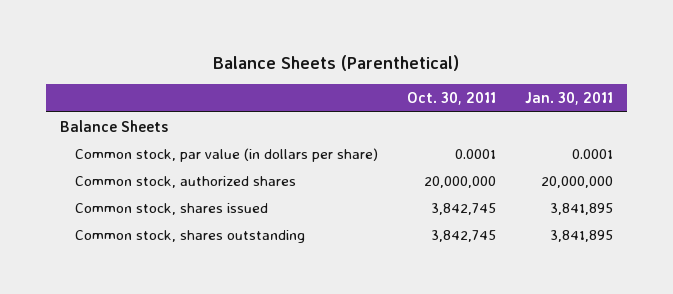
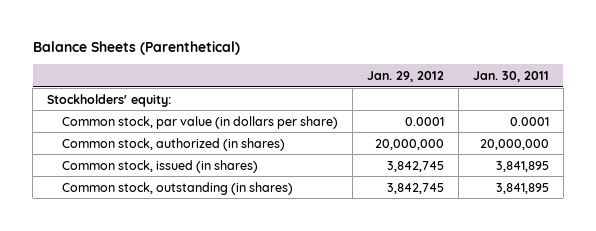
- | Oct. 30, 2011 | Jan. 30, 2011
+ | Jan. 29, 2012 | Jan. 30, 2011
- Balance Sheets
+ Stockholders' equity:
- Common stock, authorized shares | 20,000,000 | 20,000,000
- Common stock, shares issued | 3,842,745 | 3,841,895
- Common stock, shares outstanding | 3,842,745 | 3,841,895
+ Common stock, authorized (in shares) | 20,000,000 | 20,000,000
+ Common stock, issued (in shares) | 3,842,745 | 3,841,895
+ Common stock, outstanding (in shares) | 3,842,745 | 3,841,895

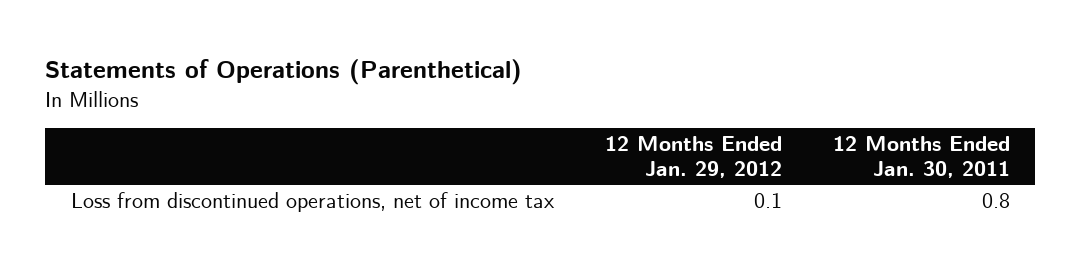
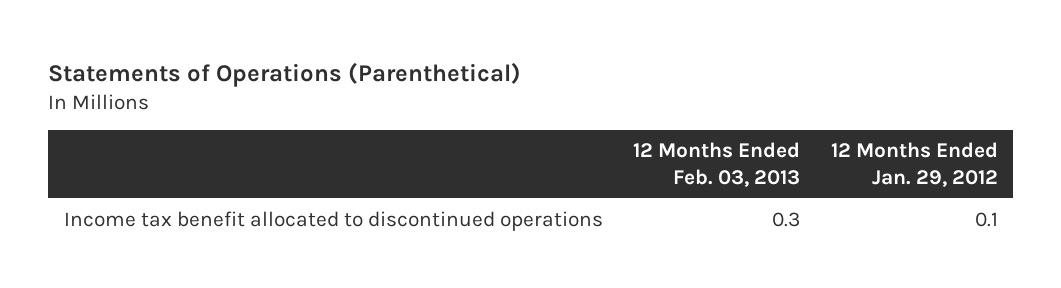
- | 12 Months Ended Jan. 29, 2012 | 12 Months Ended Jan. 30, 2011
+ | 12 Months Ended Feb. 03, 2013 | 12 Months Ended Jan. 29, 2012
- Loss from discontinued operations, net of income tax | 0.1 | 0.8
+ Income tax benefit allocated to discontinued operations | 0.3 | 0.1

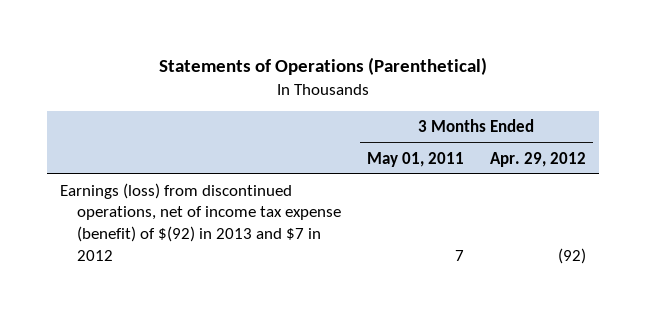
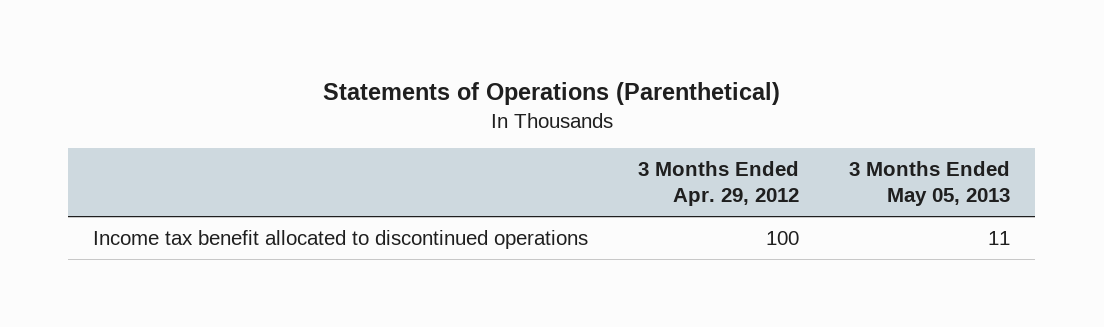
- | 3 Months Ended May 01, 2011 | 3 Months Ended Apr. 29, 2012
+ | 3 Months Ended Apr. 29, 2012 | 3 Months Ended May 05, 2013
- Earnings (loss) from discontinued operations, net of income tax expense (benefit) of $(92) in 2013 and $7 in 2012 | 7 | (92)
+ Income tax benefit allocated to discontinued operations | 100 | 11

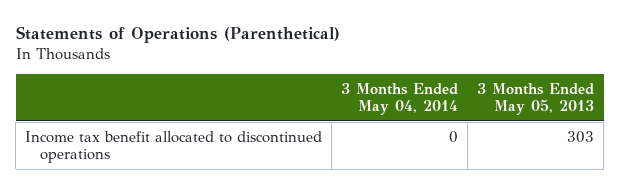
- | 3 Months Ended Apr. 29, 2012 | 3 Months Ended May 05, 2013
+ | 3 Months Ended May 04, 2014 | 3 Months Ended May 05, 2013
- Income tax benefit allocated to discontinued operations | 100 | 11
+ Income tax benefit allocated to discontinued operations | 0 | 303

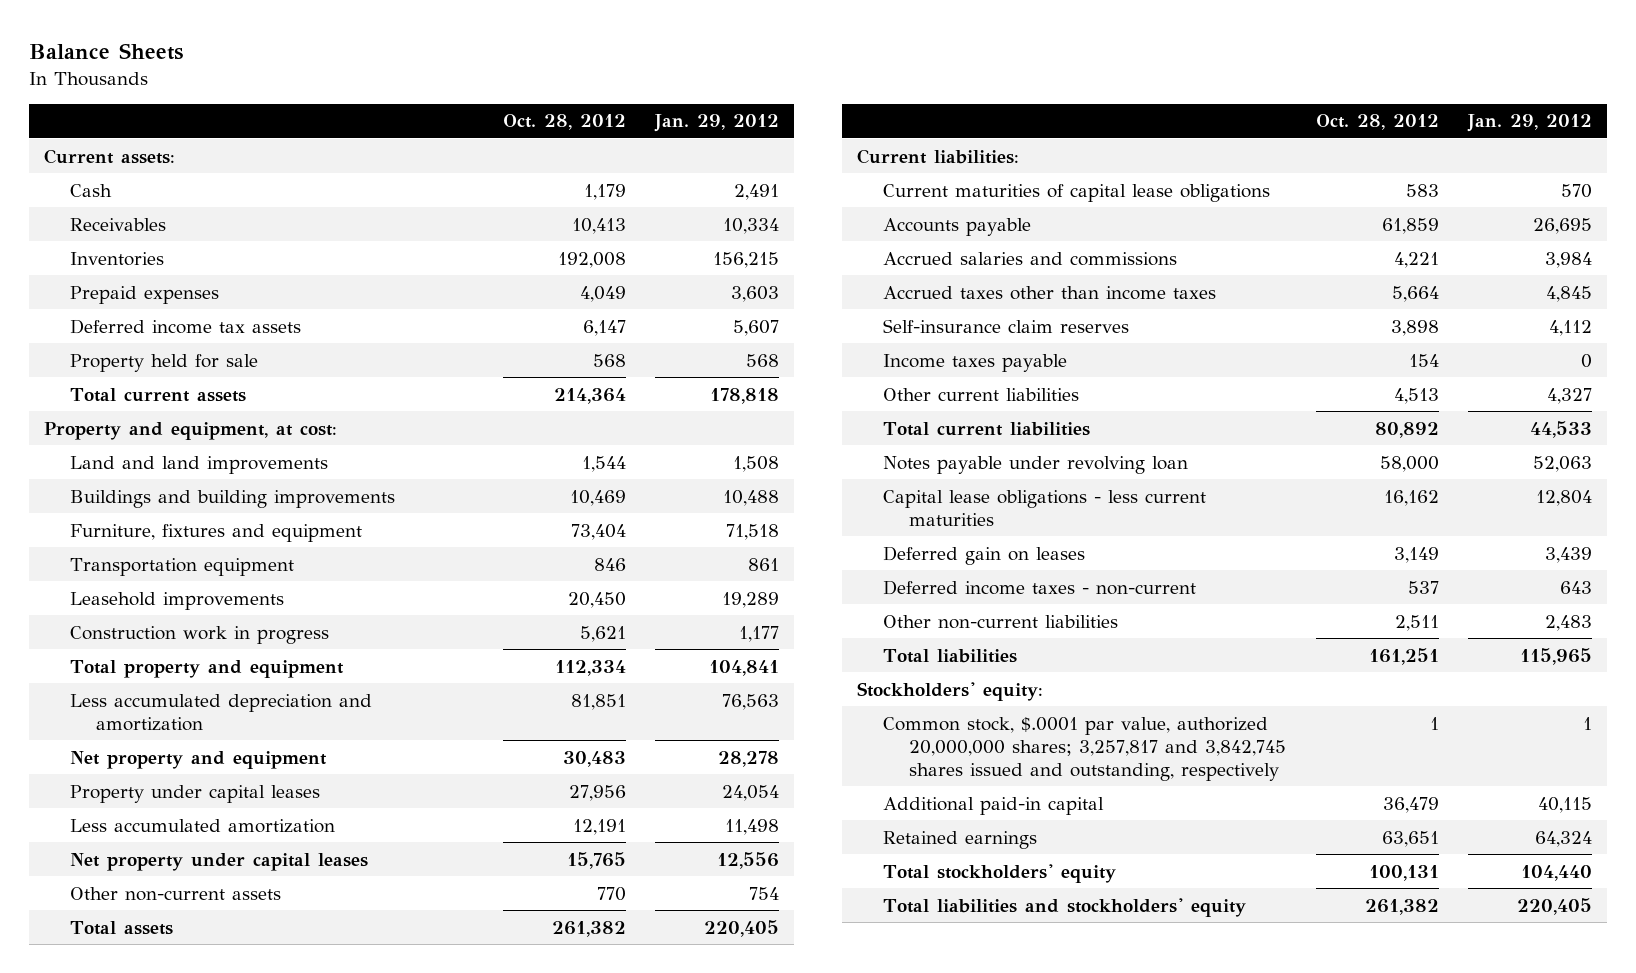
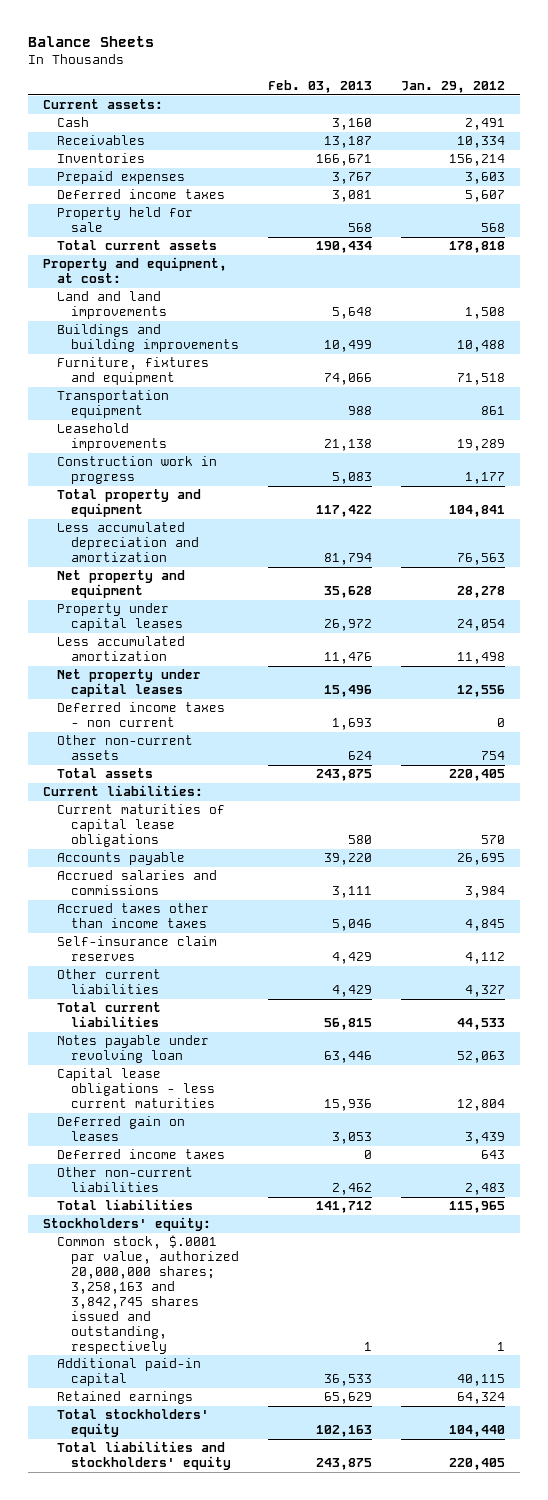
- | Oct. 28, 2012 | Jan. 29, 2012
+ | Feb. 03, 2013 | Jan. 29, 2012
- Inventories | 192,008 | 156,215
+ Inventories | 166,671 | 156,214
- Deferred income tax assets | 6,147 | 5,607
+ Deferred income taxes | 3,081 | 5,607
+ Deferred income taxes - non current | 1,693 | 0
- Income taxes payable | 154 | 0
- Deferred income taxes - non-current | 537 | 643
+ Deferred income taxes | 0 | 643
- Common stock, $.0001 par value, authorized 20,000,000 shares; 3,257,817 and 3,842,745 shares issued and outstanding, respectively | 1 | 1
+ Common stock, $.0001 par value, authorized 20,000,000 shares; 3,258,163 and 3,842,745 shares issued and outstanding, respectively | 1 | 1

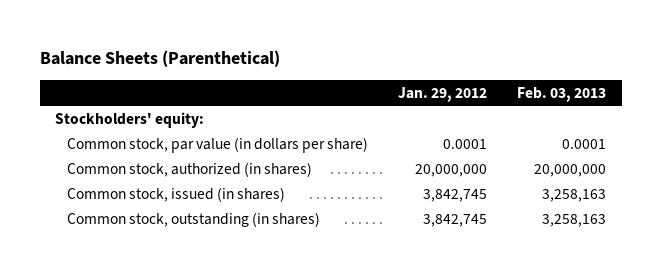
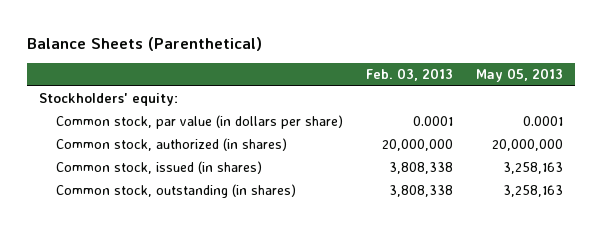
- | Jan. 29, 2012 | Feb. 03, 2013
+ | Feb. 03, 2013 | May 05, 2013
- Common stock, issued (in shares) | 3,842,745 | 3,258,163
- Common stock, outstanding (in shares) | 3,842,745 | 3,258,163
+ Common stock, issued (in shares) | 3,808,338 | 3,258,163
+ Common stock, outstanding (in shares) | 3,808,338 | 3,258,163

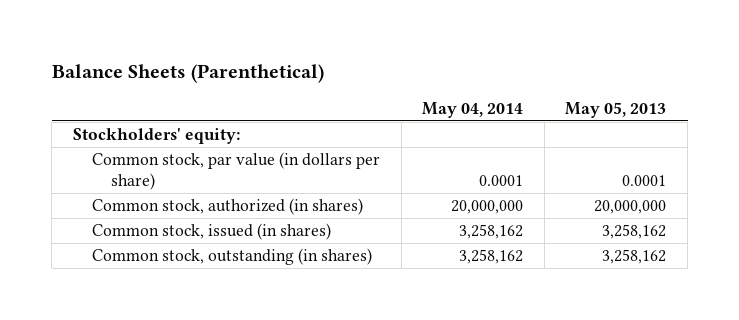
- | Feb. 03, 2013 | May 05, 2013
+ | May 04, 2014 | May 05, 2013
- Common stock, issued (in shares) | 3,808,338 | 3,258,163
- Common stock, outstanding (in shares) | 3,808,338 | 3,258,163
+ Common stock, issued (in shares) | 3,258,162 | 3,258,162
+ Common stock, outstanding (in shares) | 3,258,162 | 3,258,162

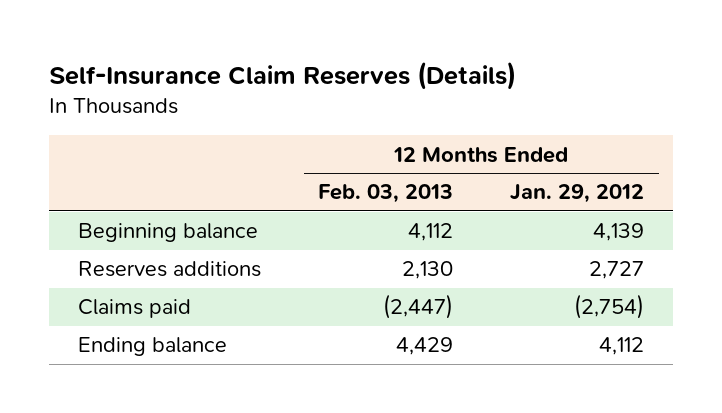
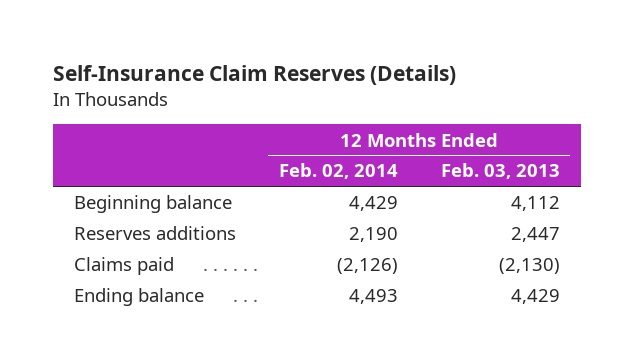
- | 12 Months Ended Feb. 03, 2013 | 12 Months Ended Jan. 29, 2012
+ | 12 Months Ended Feb. 02, 2014 | 12 Months Ended Feb. 03, 2013
- Reserves additions | 2,130 | 2,727
- Claims paid | (2,447) | (2,754)
+ Reserves additions | 2,190 | 2,447
+ Claims paid | (2,126) | (2,130)

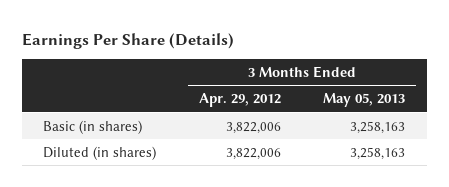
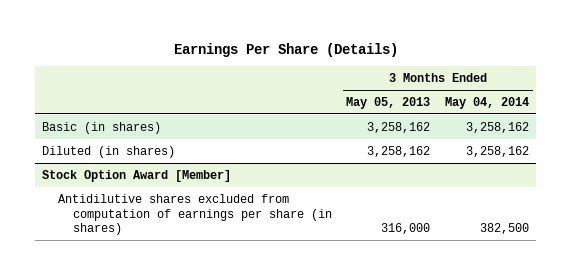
- | 3 Months Ended Apr. 29, 2012 | 3 Months Ended May 05, 2013
+ | 3 Months Ended May 05, 2013 | 3 Months Ended May 04, 2014
- Basic (in shares) | 3,822,006 | 3,258,163
- Diluted (in shares) | 3,822,006 | 3,258,163
+ Basic (in shares) | 3,258,162 | 3,258,162
+ Diluted (in shares) | 3,258,162 | 3,258,162
+ Stock Option Award [Member]
+ Antidilutive shares excluded from computation of earnings per share (in shares) | 316,000 | 382,500

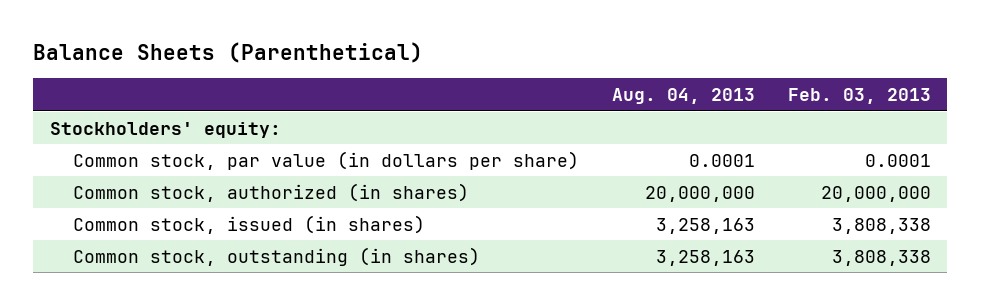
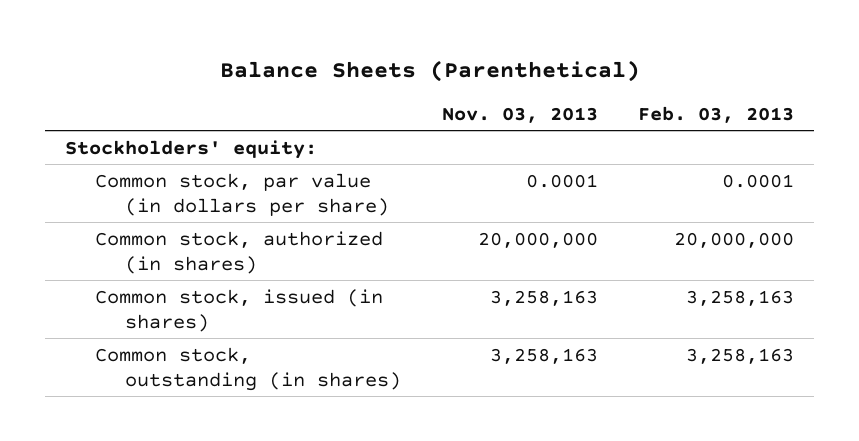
- | Aug. 04, 2013 | Feb. 03, 2013
+ | Nov. 03, 2013 | Feb. 03, 2013
- Common stock, issued (in shares) | 3,258,163 | 3,808,338
- Common stock, outstanding (in shares) | 3,258,163 | 3,808,338
+ Common stock, issued (in shares) | 3,258,163 | 3,258,163
+ Common stock, outstanding (in shares) | 3,258,163 | 3,258,163

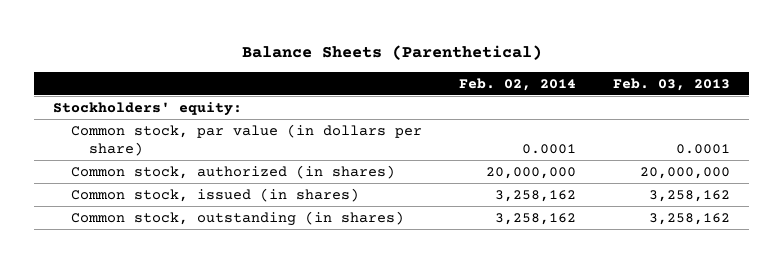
- | Nov. 03, 2013 | Feb. 03, 2013
+ | Feb. 02, 2014 | Feb. 03, 2013
- Common stock, issued (in shares) | 3,258,163 | 3,258,163
- Common stock, outstanding (in shares) | 3,258,163 | 3,258,163
+ Common stock, issued (in shares) | 3,258,162 | 3,258,162
+ Common stock, outstanding (in shares) | 3,258,162 | 3,258,162

